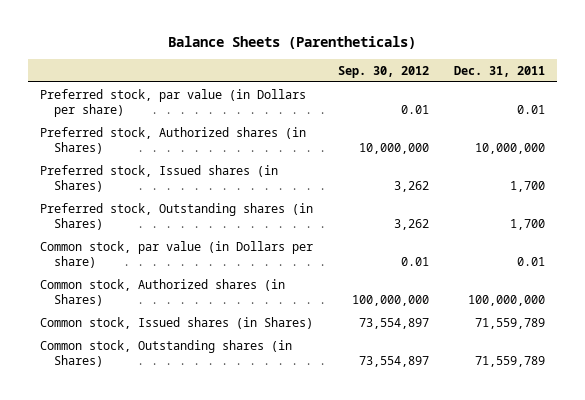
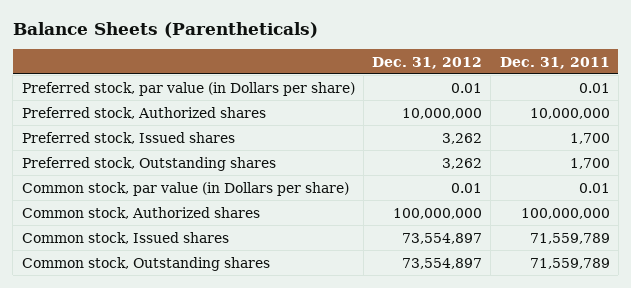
- | Sep. 30, 2012 | Dec. 31, 2011
+ | Dec. 31, 2012 | Dec. 31, 2011
- Preferred stock, Authorized shares (in Shares) | 10,000,000 | 10,000,000
- Preferred stock, Issued shares (in Shares) | 3,262 | 1,700
- Preferred stock, Outstanding shares (in Shares) | 3,262 | 1,700
+ Preferred stock, Authorized shares | 10,000,000 | 10,000,000
+ Preferred stock, Issued shares | 3,262 | 1,700
+ Preferred stock, Outstanding shares | 3,262 | 1,700
- Common stock, Authorized shares (in Shares) | 100,000,000 | 100,000,000
- Common stock, Issued shares (in Shares) | 73,554,897 | 71,559,789
- Common stock, Outstanding shares (in Shares) | 73,554,897 | 71,559,789
+ Common stock, Authorized shares | 100,000,000 | 100,000,000
+ Common stock, Issued shares | 73,554,897 | 71,559,789
+ Common stock, Outstanding shares | 73,554,897 | 71,559,789

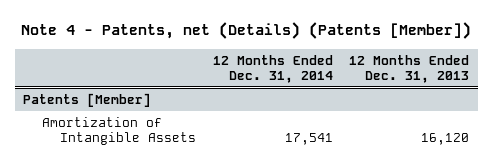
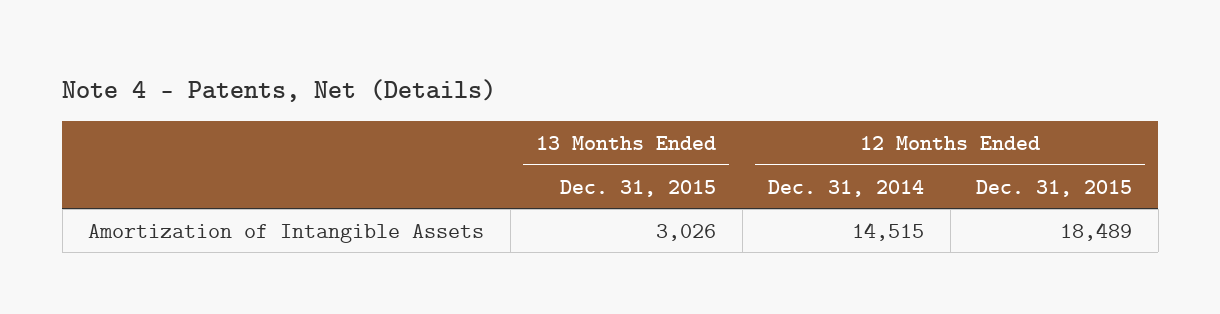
- Note 4 - Patents, net (Details) (Patents [Member])
+ Note 4 - Patents, Net (Details)
- | 12 Months Ended Dec. 31, 2014 | 12 Months Ended Dec. 31, 2013
+ | 13 Months Ended Dec. 31, 2015 | 12 Months Ended Dec. 31, 2014 | 12 Months Ended Dec. 31, 2015
- Patents [Member]
- Amortization of Intangible Assets | 17,541 | 16,120
+ Amortization of Intangible Assets | 3,026 | 14,515 | 18,489

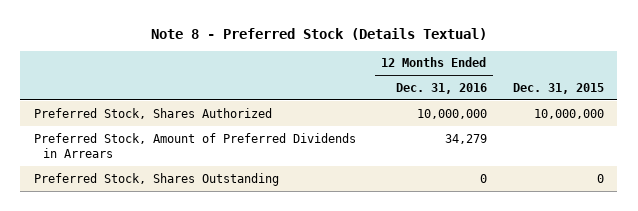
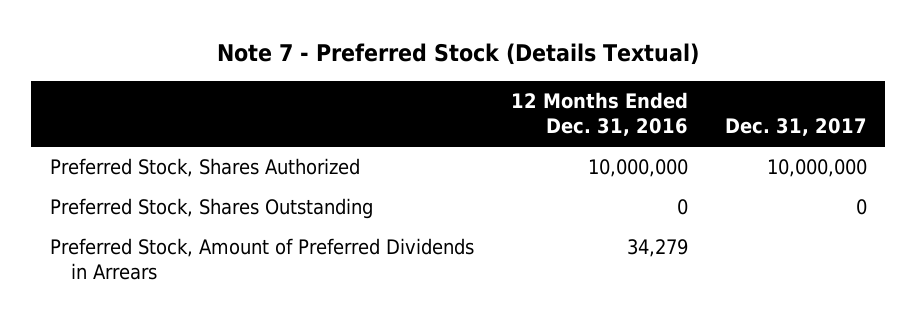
- Note 8 - Preferred Stock (Details Textual)
+ Note 7 - Preferred Stock (Details Textual)
- | 12 Months Ended Dec. 31, 2016 | Dec. 31, 2015
+ | 12 Months Ended Dec. 31, 2016 | Dec. 31, 2017
moved down: Preferred Stock, Amount of Preferred Dividends in Arrears | 34,279 |

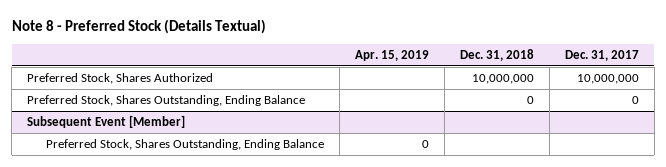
- Note 7 - Preferred Stock (Details Textual)
+ Note 8 - Preferred Stock (Details Textual)
- | 12 Months Ended Dec. 31, 2016 | Dec. 31, 2017
+ | Apr. 15, 2019 | Dec. 31, 2018 | Dec. 31, 2017
- Preferred Stock, Shares Outstanding | 0 | 0
- Preferred Stock, Amount of Preferred Dividends in Arrears | 34,279 |
+ Preferred Stock, Shares Outstanding, Ending Balance | | 0 | 0
+ Subsequent Event [Member]
+ Preferred Stock, Shares Outstanding, Ending Balance | 0 | |

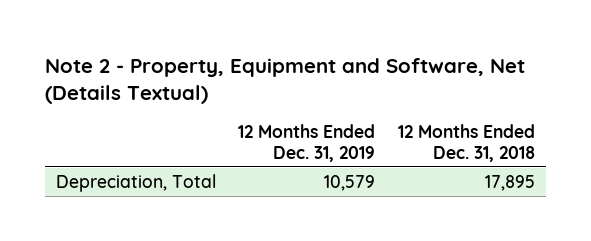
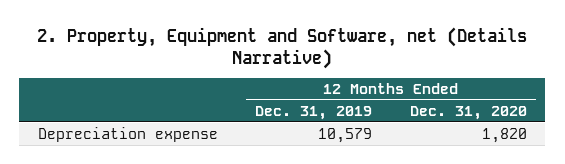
- Note 2 - Property, Equipment and Software, Net (Details Textual)
+ 2. Property, Equipment and Software, net (Details Narrative)
- | 12 Months Ended Dec. 31, 2019 | 12 Months Ended Dec. 31, 2018
+ | 12 Months Ended Dec. 31, 2019 | 12 Months Ended Dec. 31, 2020
- Depreciation, Total | 10,579 | 17,895
+ Depreciation expense | 10,579 | 1,820

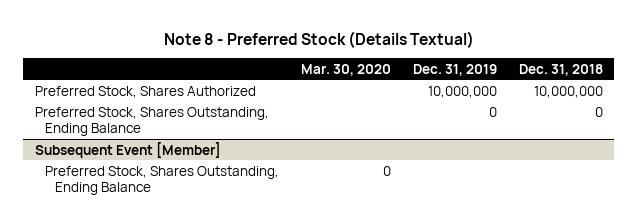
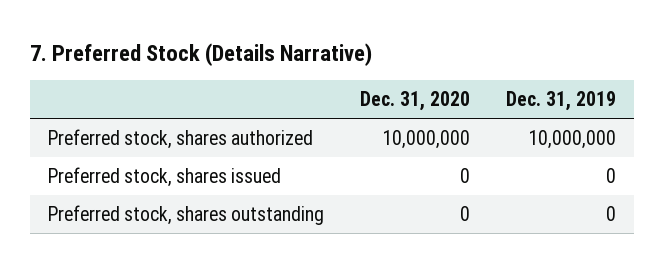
- Note 8 - Preferred Stock (Details Textual)
+ 7. Preferred Stock (Details Narrative)
- | Mar. 30, 2020 | Dec. 31, 2019 | Dec. 31, 2018
+ | Dec. 31, 2020 | Dec. 31, 2019
- Preferred Stock, Shares Authorized | | 10,000,000 | 10,000,000
- Preferred Stock, Shares Outstanding, Ending Balance | | 0 | 0
- Subsequent Event [Member]
- Preferred Stock, Shares Outstanding, Ending Balance | 0 | |
+ Preferred stock, shares authorized | 10,000,000 | 10,000,000
+ Preferred stock, shares issued | 0 | 0
+ Preferred stock, shares outstanding | 0 | 0

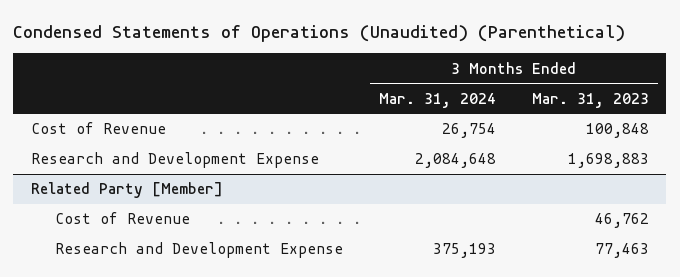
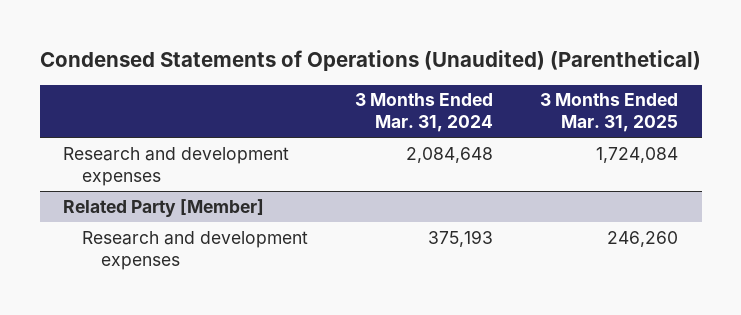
- | 3 Months Ended Mar. 31, 2024 | 3 Months Ended Mar. 31, 2023
+ | 3 Months Ended Mar. 31, 2024 | 3 Months Ended Mar. 31, 2025
- Cost of Revenue | 26,754 | 100,848
- Research and Development Expense | 2,084,648 | 1,698,883
+ Research and development expenses | 2,084,648 | 1,724,084
@ Related Party [Member]
- Cost of Revenue | | 46,762
- Research and Development Expense | 375,193 | 77,463
+ Research and development expenses | 375,193 | 246,260

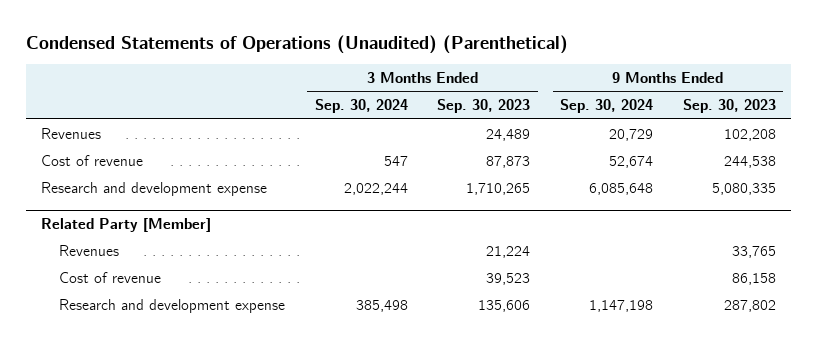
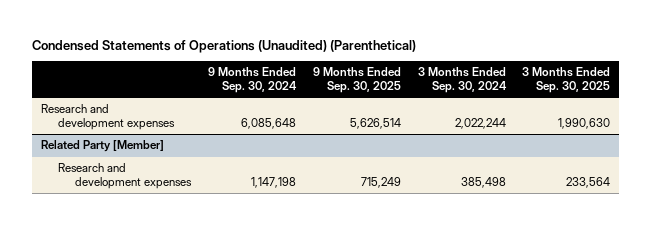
- | 3 Months Ended Sep. 30, 2024 | 3 Months Ended Sep. 30, 2023 | 9 Months Ended Sep. 30, 2024 | 9 Months Ended Sep. 30, 2023
+ | 9 Months Ended Sep. 30, 2024 | 9 Months Ended Sep. 30, 2025 | 3 Months Ended Sep. 30, 2024 | 3 Months Ended Sep. 30, 2025
- Revenues | | 24,489 | 20,729 | 102,208
- Cost of revenue | 547 | 87,873 | 52,674 | 244,538
- Research and development expense | 2,022,244 | 1,710,265 | 6,085,648 | 5,080,335
+ Research and development expenses | 6,085,648 | 5,626,514 | 2,022,244 | 1,990,630
@ Related Party [Member]
- Revenues | | 21,224 | | 33,765
- Cost of revenue | | 39,523 | | 86,158
- Research and development expense | 385,498 | 135,606 | 1,147,198 | 287,802
+ Research and development expenses | 1,147,198 | 715,249 | 385,498 | 233,564

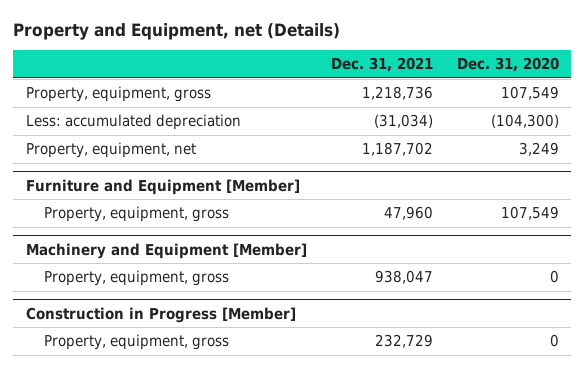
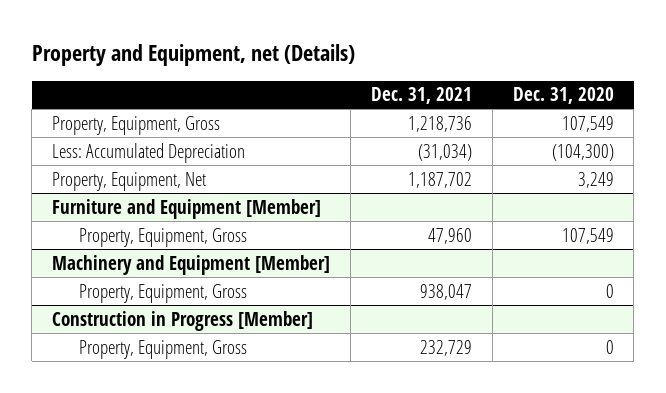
- Property, equipment, gross | 1,218,736 | 107,549
- Less: accumulated depreciation | (31,034) | (104,300)
- Property, equipment, net | 1,187,702 | 3,249
+ Property, Equipment, Gross | 1,218,736 | 107,549
+ Less: Accumulated Depreciation | (31,034) | (104,300)
+ Property, Equipment, Net | 1,187,702 | 3,249
@ Furniture and Equipment [Member]
- Property, equipment, gross | 47,960 | 107,549
+ Property, Equipment, Gross | 47,960 | 107,549
@ Machinery and Equipment [Member]
- Property, equipment, gross | 938,047 | 0
+ Property, Equipment, Gross | 938,047 | 0
@ Construction in Progress [Member]
- Property, equipment, gross | 232,729 | 0
+ Property, Equipment, Gross | 232,729 | 0

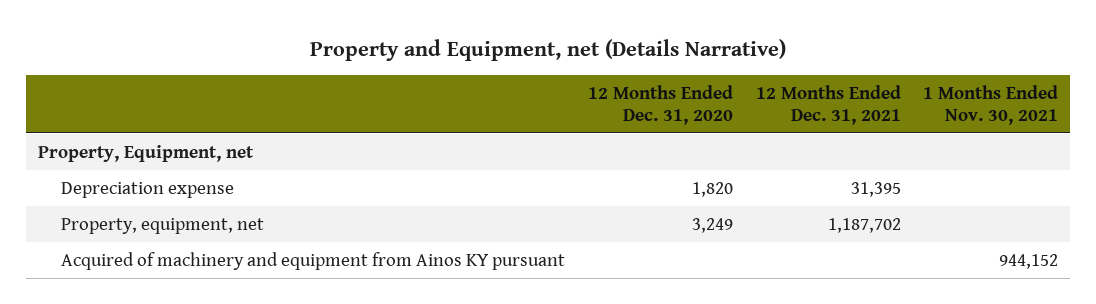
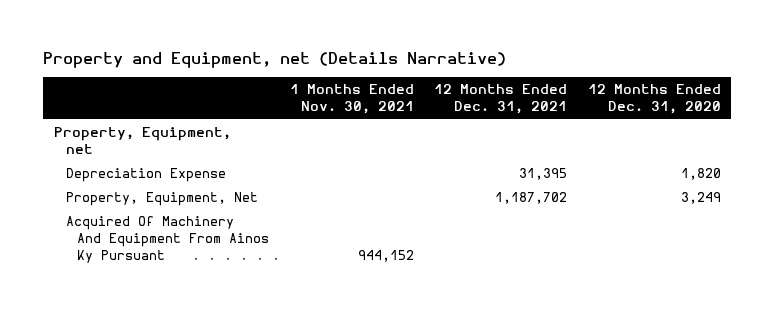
- | 12 Months Ended Dec. 31, 2020 | 12 Months Ended Dec. 31, 2021 | 1 Months Ended Nov. 30, 2021
+ | 1 Months Ended Nov. 30, 2021 | 12 Months Ended Dec. 31, 2021 | 12 Months Ended Dec. 31, 2020
- Depreciation expense | 1,820 | 31,395 |
- Property, equipment, net | 3,249 | 1,187,702 |
- Acquired of machinery and equipment from Ainos KY pursuant | | | 944,152
+ Depreciation Expense | | 31,395 | 1,820
+ Property, Equipment, Net | | 1,187,702 | 3,249
+ Acquired Of Machinery And Equipment From Ainos Ky Pursuant | 944,152 | |

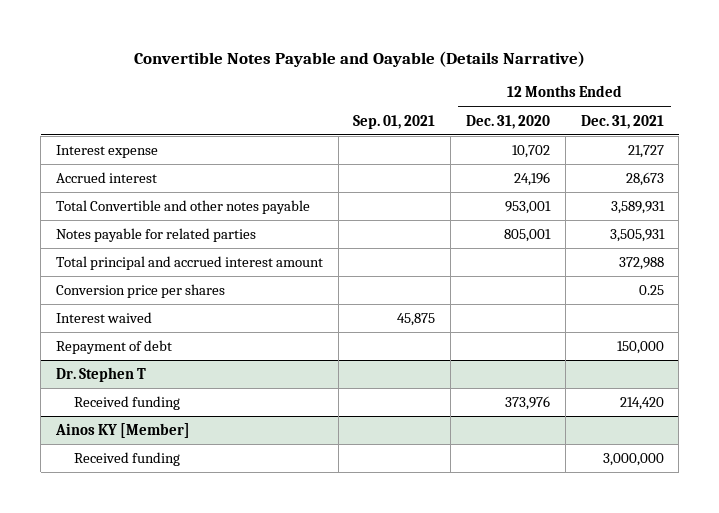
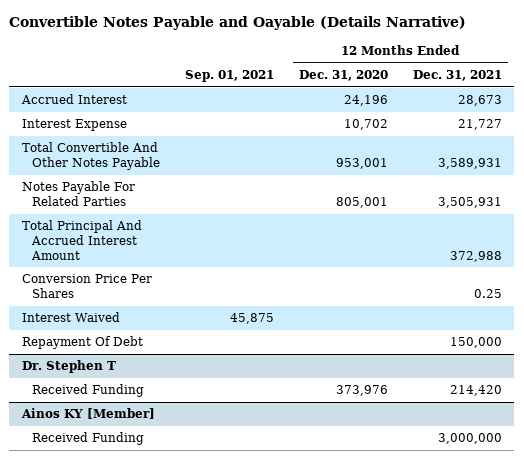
- Interest expense | | 10,702 | 21,727
- Accrued interest | | 24,196 | 28,673
- Total Convertible and other notes payable | | 953,001 | 3,589,931
- Notes payable for related parties | | 805,001 | 3,505,931
- Total principal and accrued interest amount | | | 372,988
- Conversion price per shares | | | 0.25
- Interest waived | 45,875 | |
- Repayment of debt | | | 150,000
+ Accrued Interest | | 24,196 | 28,673
+ Interest Expense | | 10,702 | 21,727
+ Total Convertible And Other Notes Payable | | 953,001 | 3,589,931
+ Notes Payable For Related Parties | | 805,001 | 3,505,931
+ Total Principal And Accrued Interest Amount | | | 372,988
+ Conversion Price Per Shares | | | 0.25
+ Interest Waived | 45,875 | |
+ Repayment Of Debt | | | 150,000
@ Dr. Stephen T
- Received funding | | 373,976 | 214,420
+ Received Funding | | 373,976 | 214,420
@ Ainos KY [Member]
- Received funding | | | 3,000,000
+ Received Funding | | | 3,000,000

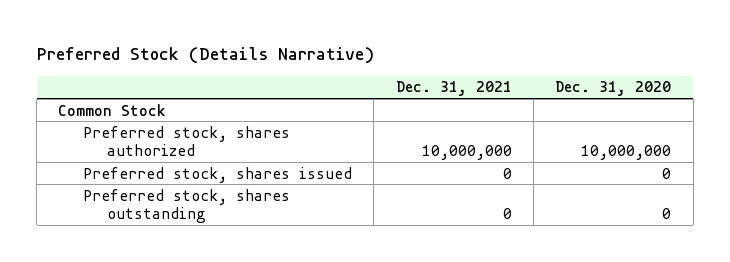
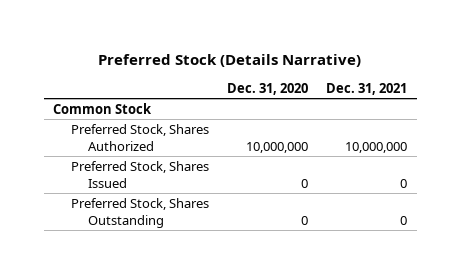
- | Dec. 31, 2021 | Dec. 31, 2020
+ | Dec. 31, 2020 | Dec. 31, 2021
- Preferred stock, shares authorized | 10,000,000 | 10,000,000
- Preferred stock, shares issued | 0 | 0
- Preferred stock, shares outstanding | 0 | 0
+ Preferred Stock, Shares Authorized | 10,000,000 | 10,000,000
+ Preferred Stock, Shares Issued | 0 | 0
+ Preferred Stock, Shares Outstanding | 0 | 0

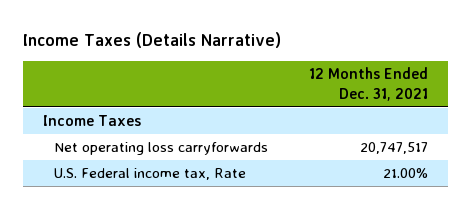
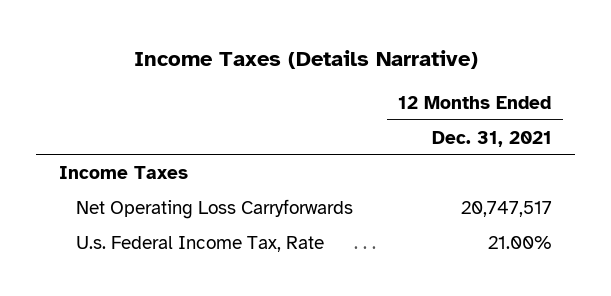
- Net operating loss carryforwards | 20,747,517
- U.S. Federal income tax, Rate | 21.00%
+ Net Operating Loss Carryforwards | 20,747,517
+ U.s. Federal Income Tax, Rate | 21.00%

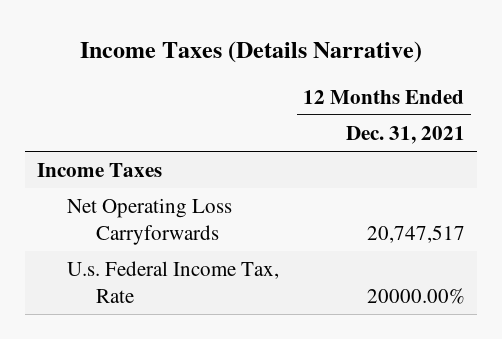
- U.s. Federal Income Tax, Rate | 21.00%
+ U.s. Federal Income Tax, Rate | 20000.00%

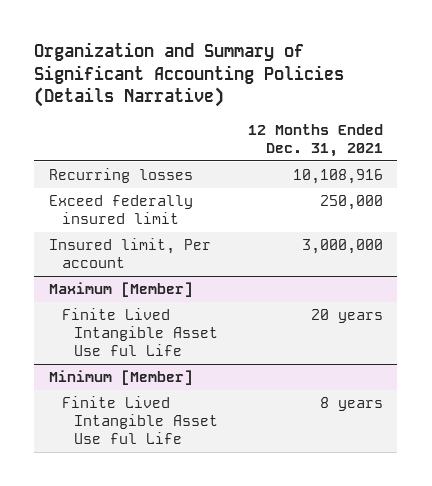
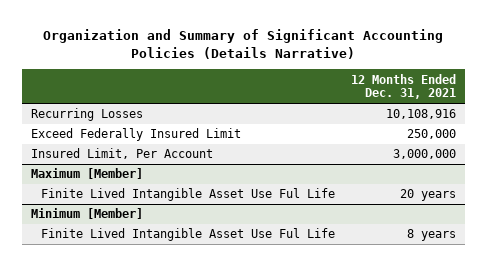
- Recurring losses | 10,108,916
- Exceed federally insured limit | 250,000
- Insured limit, Per account | 3,000,000
+ Recurring Losses | 10,108,916
+ Exceed Federally Insured Limit | 250,000
+ Insured Limit, Per Account | 3,000,000
@ Maximum [Member]
- Finite Lived Intangible Asset Use ful Life | 20 years
+ Finite Lived Intangible Asset Use Ful Life | 20 years
@ Minimum [Member]
- Finite Lived Intangible Asset Use ful Life | 8 years
+ Finite Lived Intangible Asset Use Ful Life | 8 years

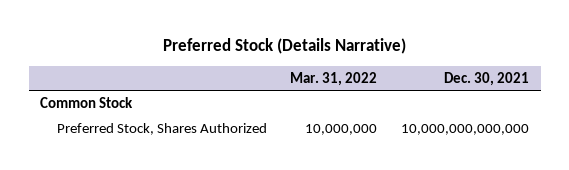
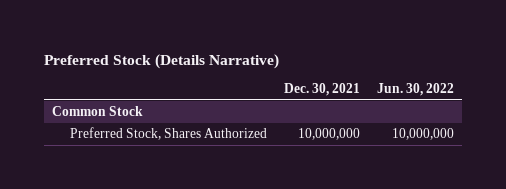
- | Mar. 31, 2022 | Dec. 30, 2021
+ | Dec. 30, 2021 | Jun. 30, 2022
- Preferred Stock, Shares Authorized | 10,000,000 | 10,000,000,000,000
+ Preferred Stock, Shares Authorized | 10,000,000 | 10,000,000

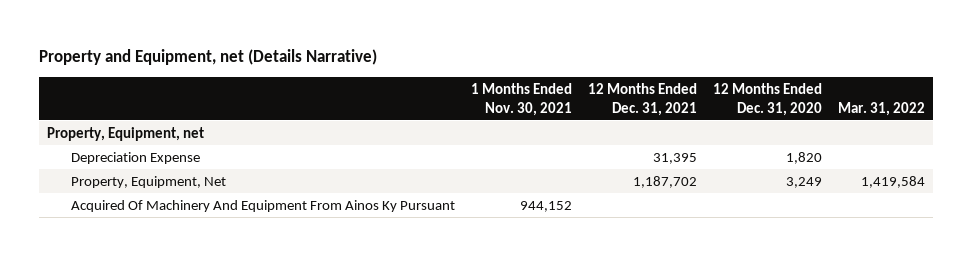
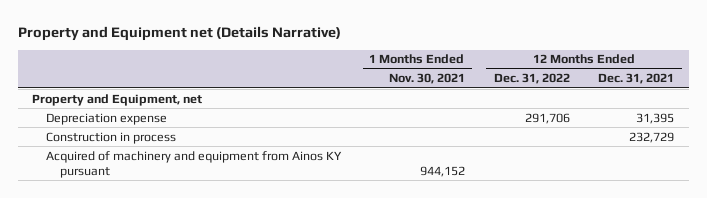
- Property and Equipment, net (Details Narrative)
+ Property and Equipment net (Details Narrative)
- | 1 Months Ended Nov. 30, 2021 | 12 Months Ended Dec. 31, 2021 | 12 Months Ended Dec. 31, 2020 | Mar. 31, 2022
+ | 1 Months Ended Nov. 30, 2021 | 12 Months Ended Dec. 31, 2022 | 12 Months Ended Dec. 31, 2021
- Property, Equipment, net
- Depreciation Expense | | 31,395 | 1,820 |
- Property, Equipment, Net | | 1,187,702 | 3,249 | 1,419,584
- Acquired Of Machinery And Equipment From Ainos Ky Pursuant | 944,152 | | |
+ Property and Equipment, net
+ Depreciation expense | | 291,706 | 31,395
+ Construction in process | | | 232,729
+ Acquired of machinery and equipment from Ainos KY pursuant | 944,152 | |

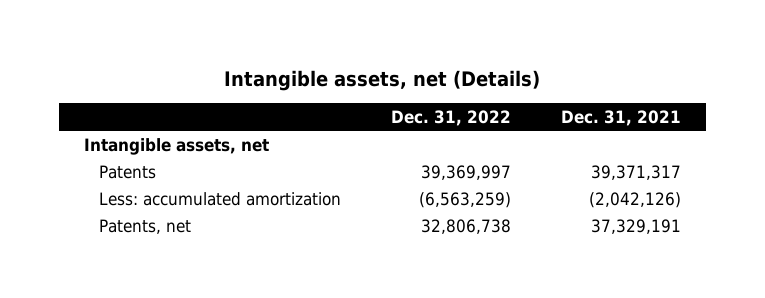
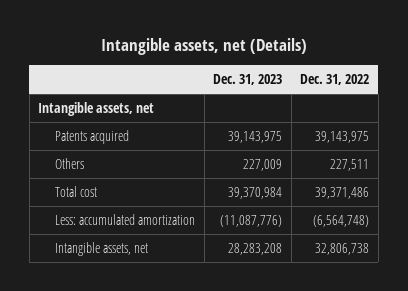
- | Dec. 31, 2022 | Dec. 31, 2021
+ | Dec. 31, 2023 | Dec. 31, 2022
- Patents | 39,369,997 | 39,371,317
- Less: accumulated amortization | (6,563,259) | (2,042,126)
- Patents, net | 32,806,738 | 37,329,191
+ Patents acquired | 39,143,975 | 39,143,975
+ Others | 227,009 | 227,511
+ Total cost | 39,370,984 | 39,371,486
+ Less: accumulated amortization | (11,087,776) | (6,564,748)
+ Intangible assets, net | 28,283,208 | 32,806,738

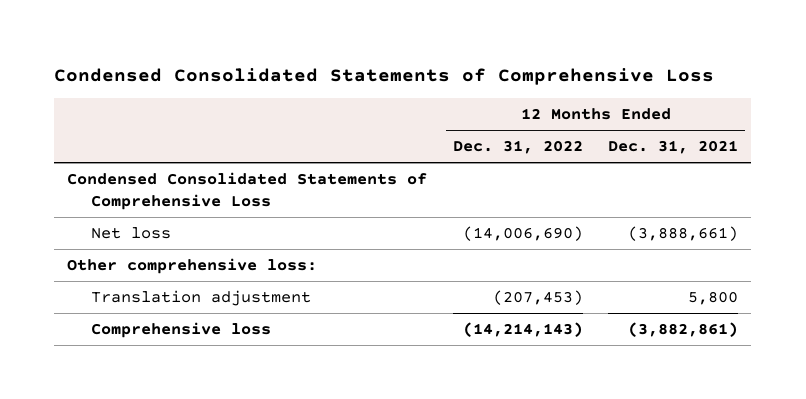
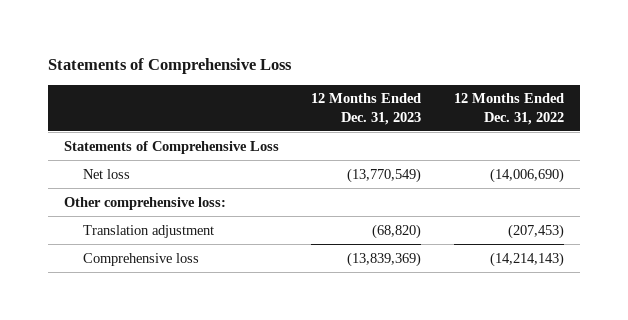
- Condensed Consolidated Statements of Comprehensive Loss
+ Statements of Comprehensive Loss
- | 12 Months Ended Dec. 31, 2022 | 12 Months Ended Dec. 31, 2021
+ | 12 Months Ended Dec. 31, 2023 | 12 Months Ended Dec. 31, 2022
- Condensed Consolidated Statements of Comprehensive Loss
+ Statements of Comprehensive Loss

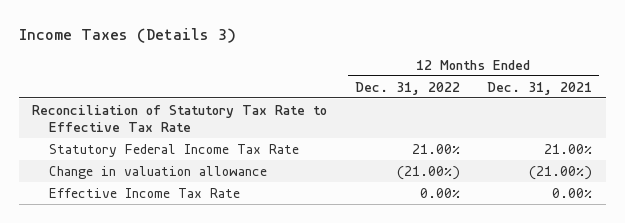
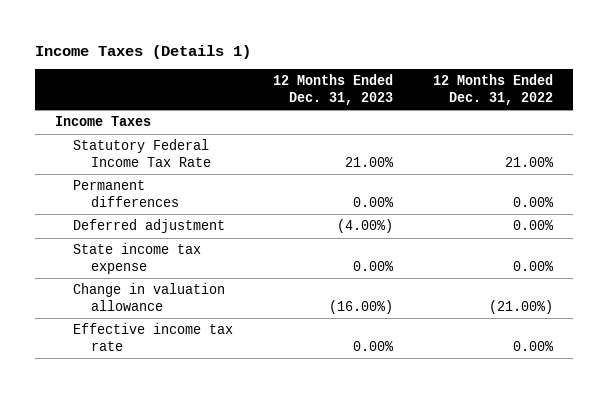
- Income Taxes (Details 3)
+ Income Taxes (Details 1)
- | 12 Months Ended Dec. 31, 2022 | 12 Months Ended Dec. 31, 2021
+ | 12 Months Ended Dec. 31, 2023 | 12 Months Ended Dec. 31, 2022
- Reconciliation of Statutory Tax Rate to Effective Tax Rate
+ Income Taxes
+ Permanent differences | 0.00% | 0.00%
+ Deferred adjustment | (4.00%) | 0.00%
+ State income tax expense | 0.00% | 0.00%
- Effective Income Tax Rate | 0.00% | 0.00%
+ Effective income tax rate | 0.00% | 0.00%

